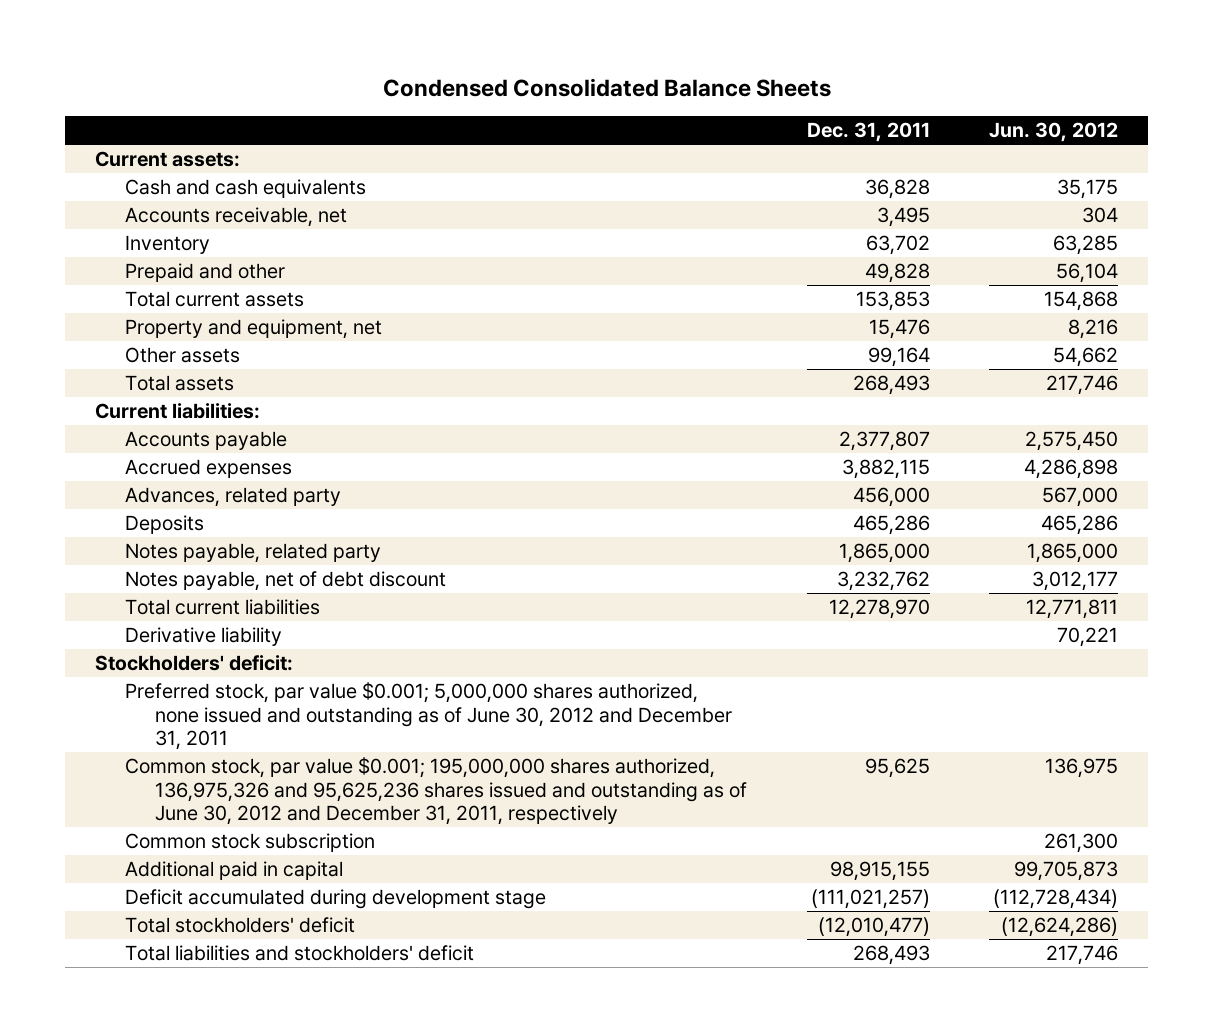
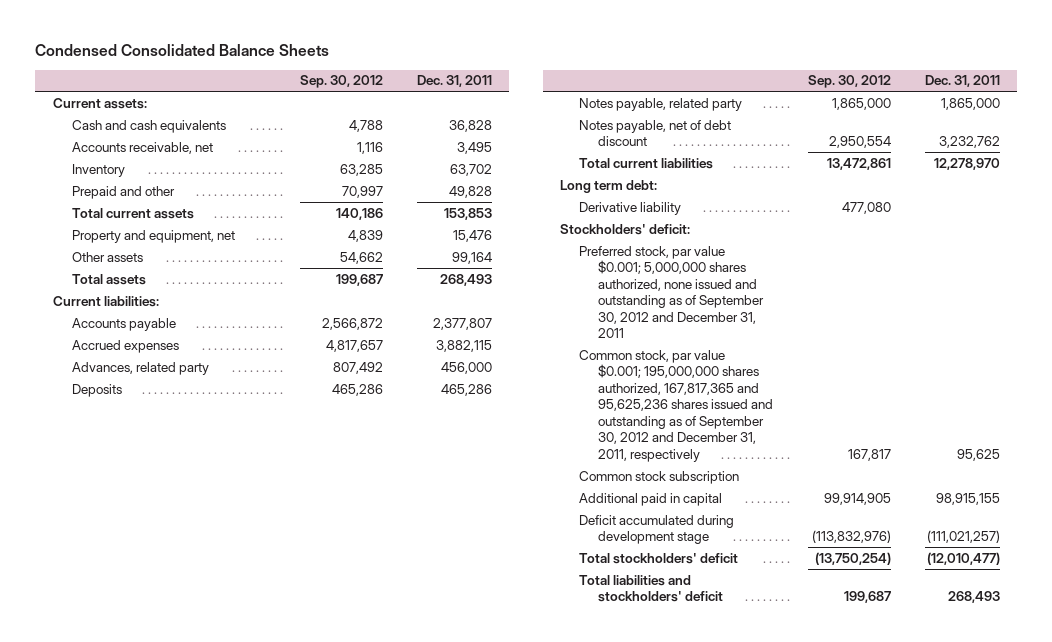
- | Dec. 31, 2011 | Jun. 30, 2012
+ | Sep. 30, 2012 | Dec. 31, 2011
+ Long term debt:
- Preferred stock, par value $0.001; 5,000,000 shares authorized, none issued and outstanding as of June 30, 2012 and December 31, 2011
- Common stock, par value $0.001; 195,000,000 shares authorized, 136,975,326 and 95,625,236 shares issued and outstanding as of June 30, 2012 and December 31, 2011, respectively | 95,625 | 136,975
+ Preferred stock, par value $0.001; 5,000,000 shares authorized, none issued and outstanding as of September 30, 2012 and December 31, 2011
+ Common stock, par value $0.001; 195,000,000 shares authorized, 167,817,365 and 95,625,236 shares issued and outstanding as of September 30, 2012 and December 31, 2011, respectively | 167,817 | 95,625

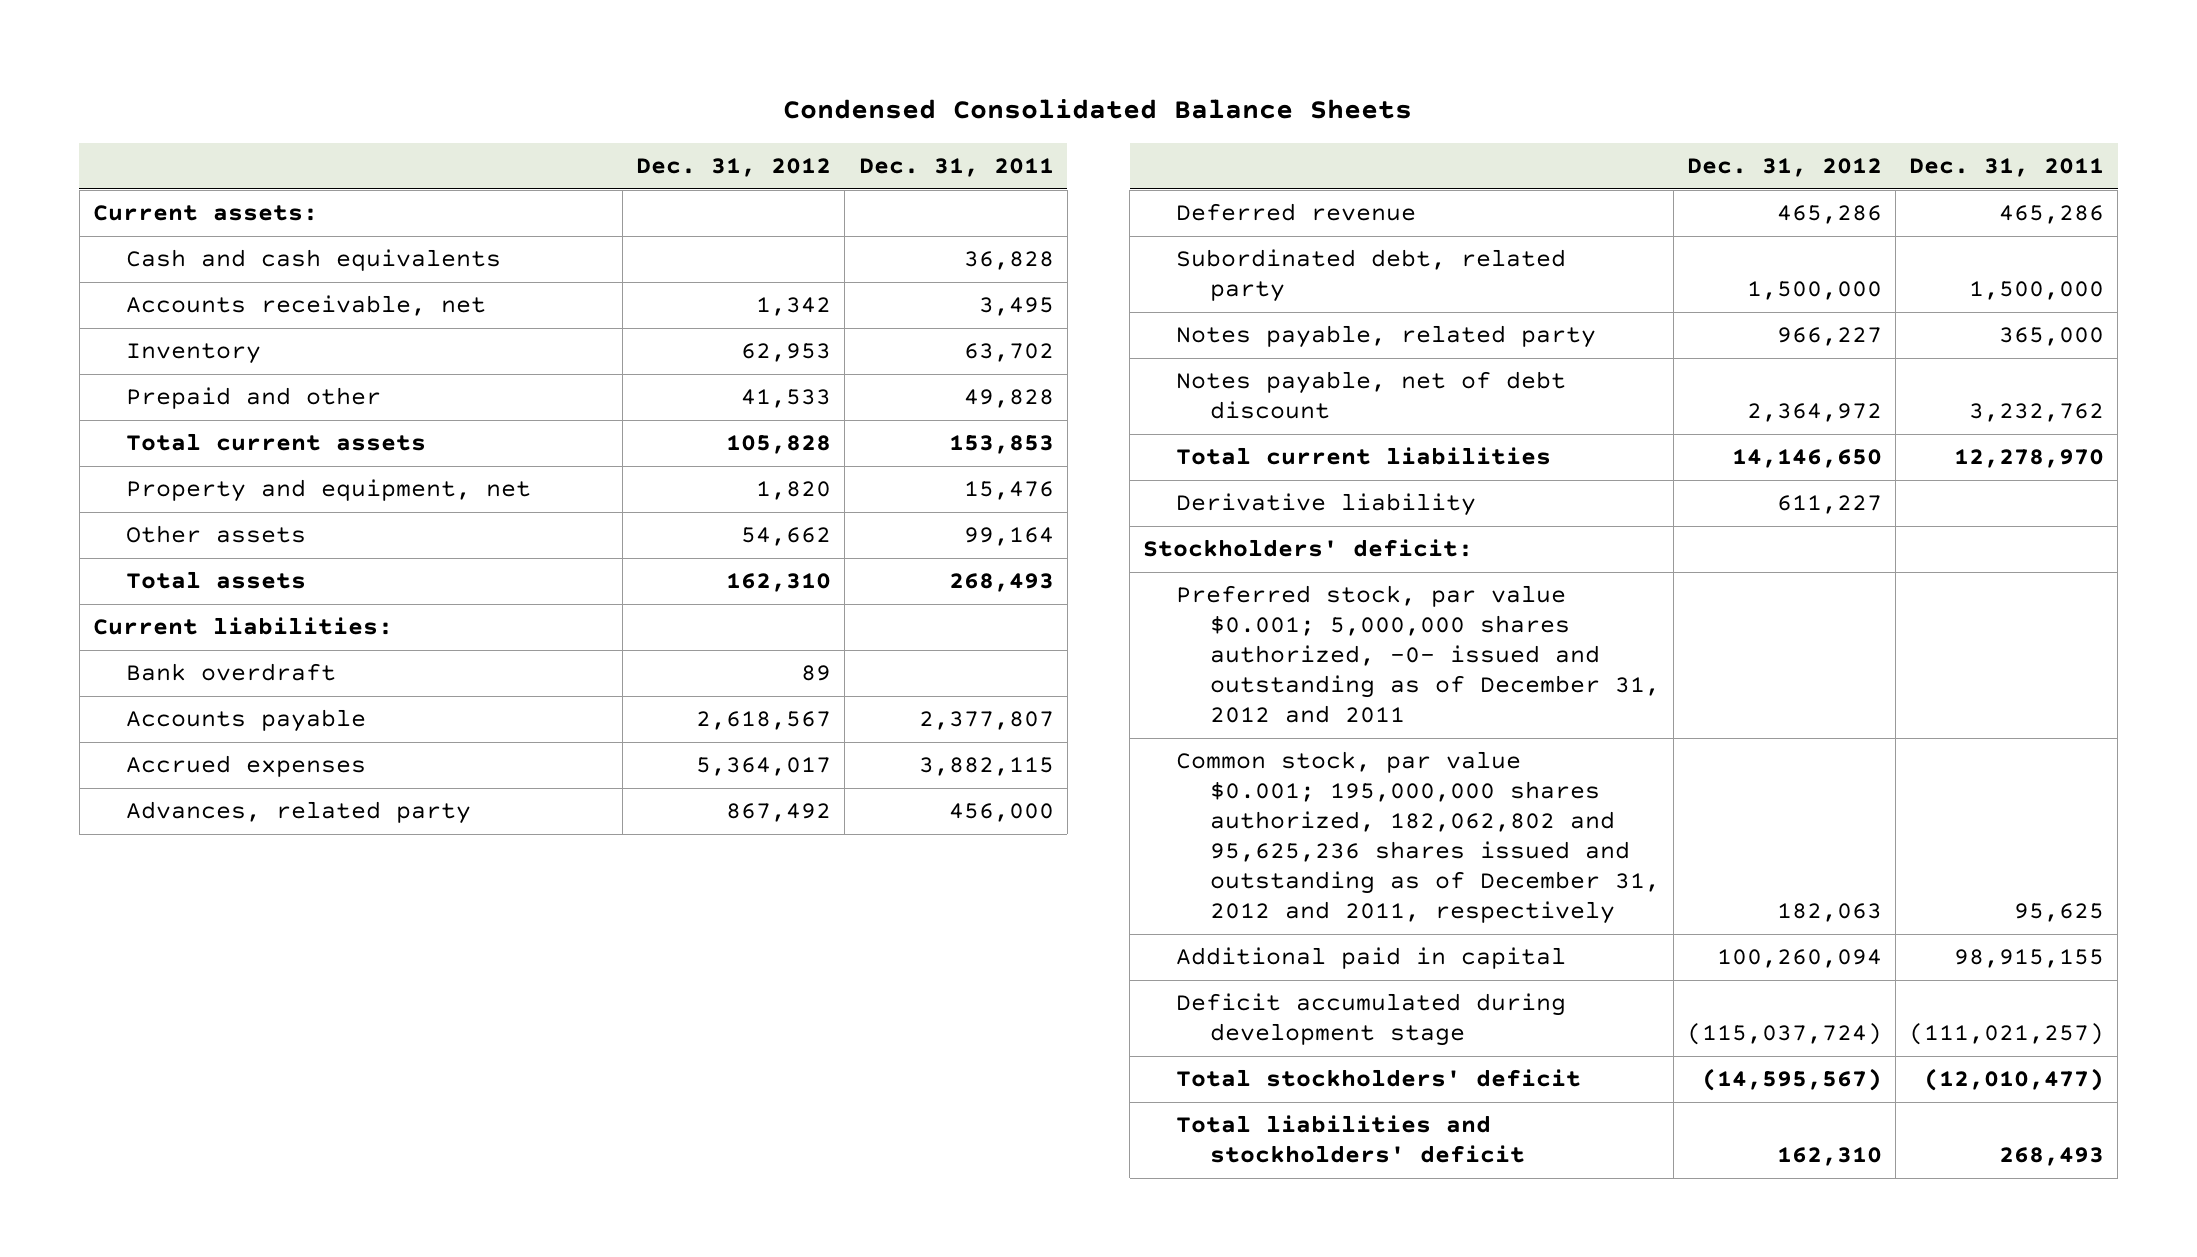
- | Sep. 30, 2012 | Dec. 31, 2011
+ | Dec. 31, 2012 | Dec. 31, 2011
+ Bank overdraft | 89 |
- Deposits | 465,286 | 465,286
- Notes payable, related party | 1,865,000 | 1,865,000
+ Deferred revenue | 465,286 | 465,286
+ Subordinated debt, related party | 1,500,000 | 1,500,000
+ Notes payable, related party | 966,227 | 365,000
- Long term debt:
- Preferred stock, par value $0.001; 5,000,000 shares authorized, none issued and outstanding as of September 30, 2012 and December 31, 2011
- Common stock, par value $0.001; 195,000,000 shares authorized, 167,817,365 and 95,625,236 shares issued and outstanding as of September 30, 2012 and December 31, 2011, respectively | 167,817 | 95,625
- Common stock subscription
+ Preferred stock, par value $0.001; 5,000,000 shares authorized, -0- issued and outstanding as of December 31, 2012 and 2011
+ Common stock, par value $0.001; 195,000,000 shares authorized, 182,062,802 and 95,625,236 shares issued and outstanding as of December 31, 2012 and 2011, respectively | 182,063 | 95,625

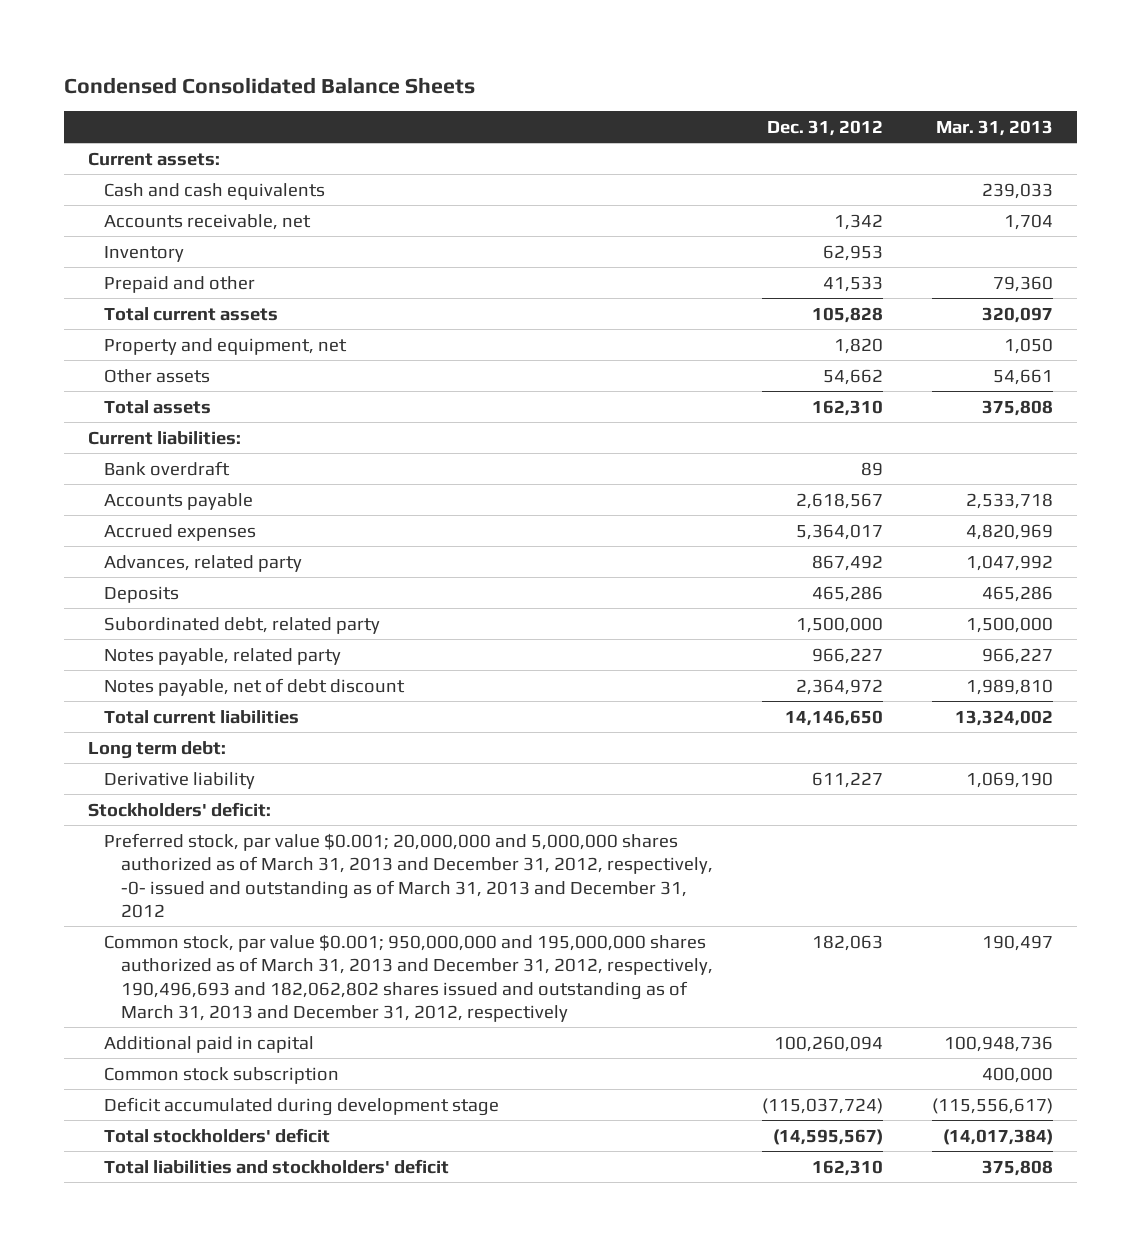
- | Dec. 31, 2012 | Dec. 31, 2011
+ | Dec. 31, 2012 | Mar. 31, 2013
- Deferred revenue | 465,286 | 465,286
+ Deposits | 465,286 | 465,286
+ Long term debt:
- Preferred stock, par value $0.001; 5,000,000 shares authorized, -0- issued and outstanding as of December 31, 2012 and 2011
- Common stock, par value $0.001; 195,000,000 shares authorized, 182,062,802 and 95,625,236 shares issued and outstanding as of December 31, 2012 and 2011, respectively | 182,063 | 95,625
+ Preferred stock, par value $0.001; 20,000,000 and 5,000,000 shares authorized as of March 31, 2013 and December 31, 2012, respectively, -0- issued and outstanding as of March 31, 2013 and December 31, 2012
+ Common stock, par value $0.001; 950,000,000 and 195,000,000 shares authorized as of March 31, 2013 and December 31, 2012, respectively, 190,496,693 and 182,062,802 shares issued and outstanding as of March 31, 2013 and December 31, 2012, respectively | 182,063 | 190,497
+ Common stock subscription | | 400,000

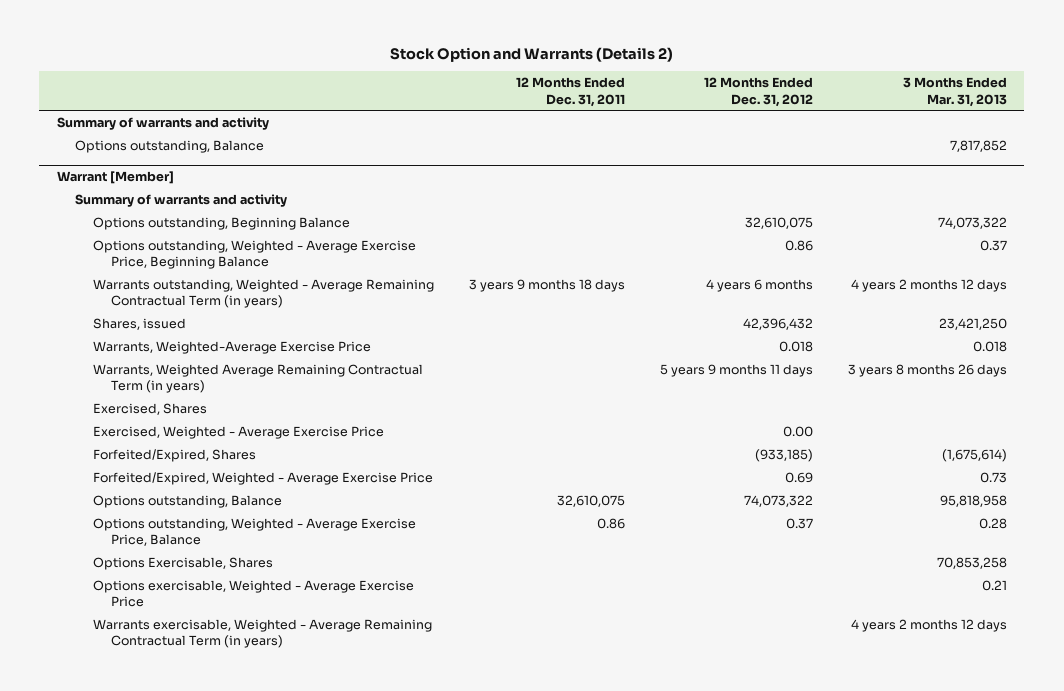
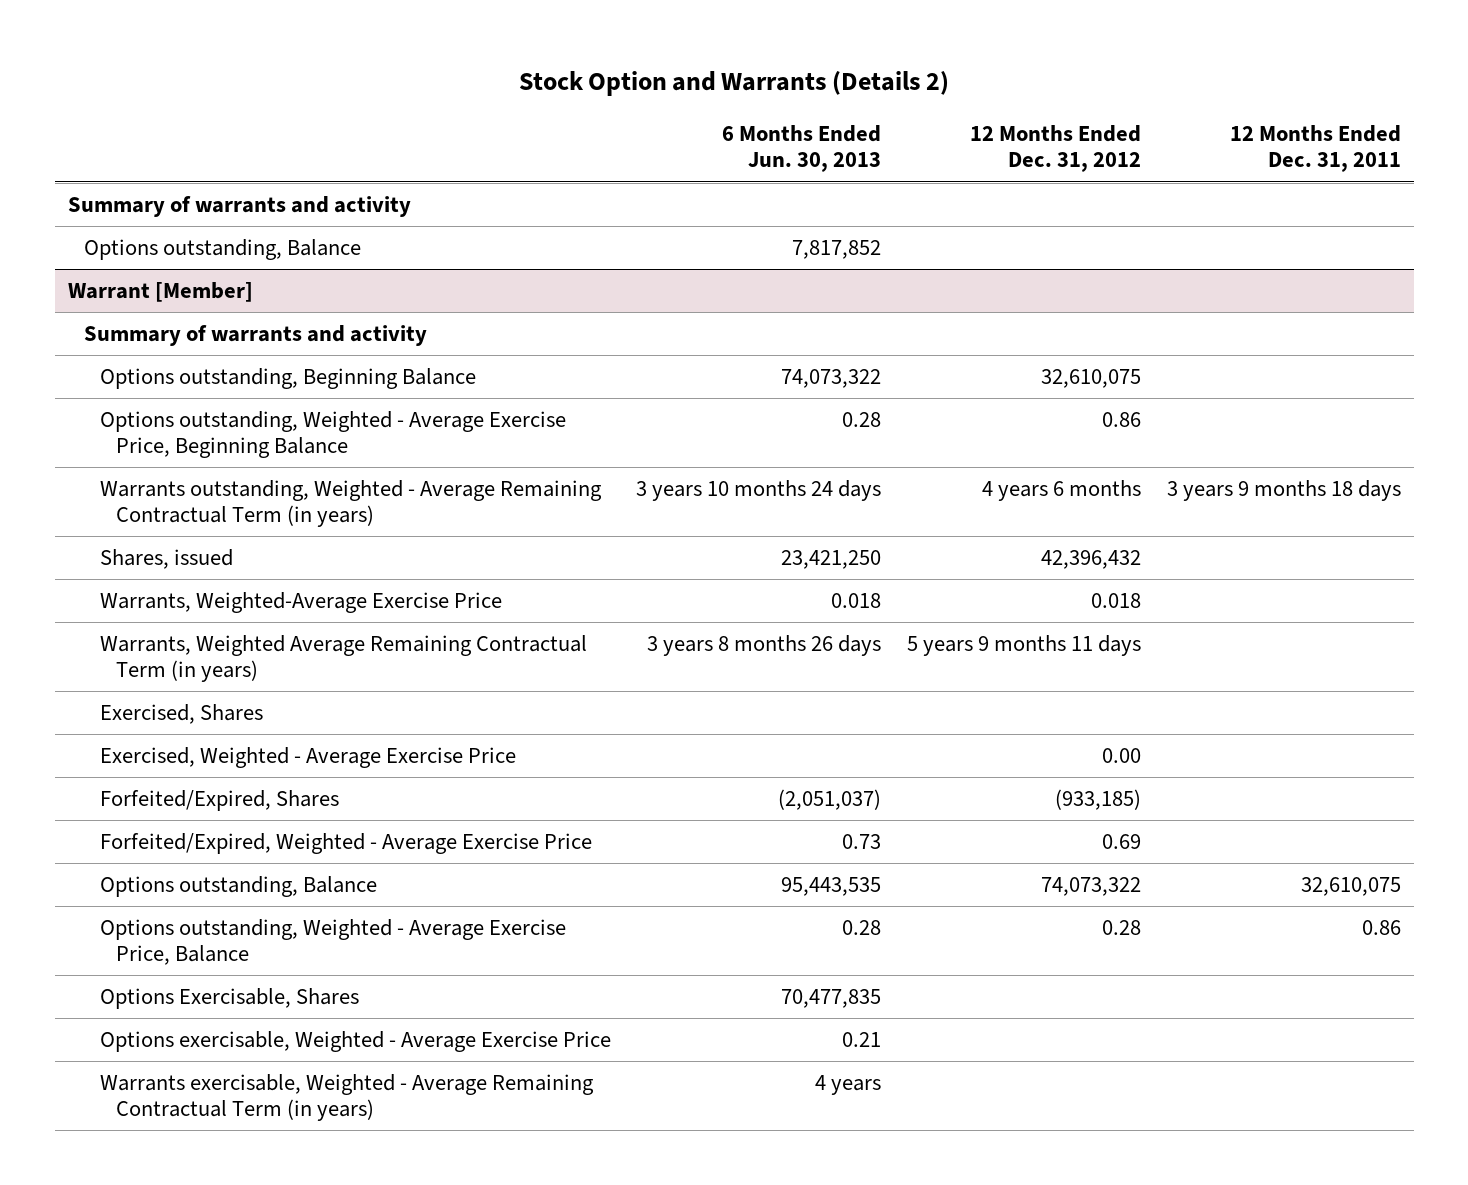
- | 12 Months Ended Dec. 31, 2011 | 12 Months Ended Dec. 31, 2012 | 3 Months Ended Mar. 31, 2013
+ | 6 Months Ended Jun. 30, 2013 | 12 Months Ended Dec. 31, 2012 | 12 Months Ended Dec. 31, 2011
@ Warrant [Member]
- Options outstanding, Weighted - Average Exercise Price, Balance | 0.86 | 0.37 | 0.28
+ Options outstanding, Weighted - Average Exercise Price, Balance | 0.28 | 0.28 | 0.86

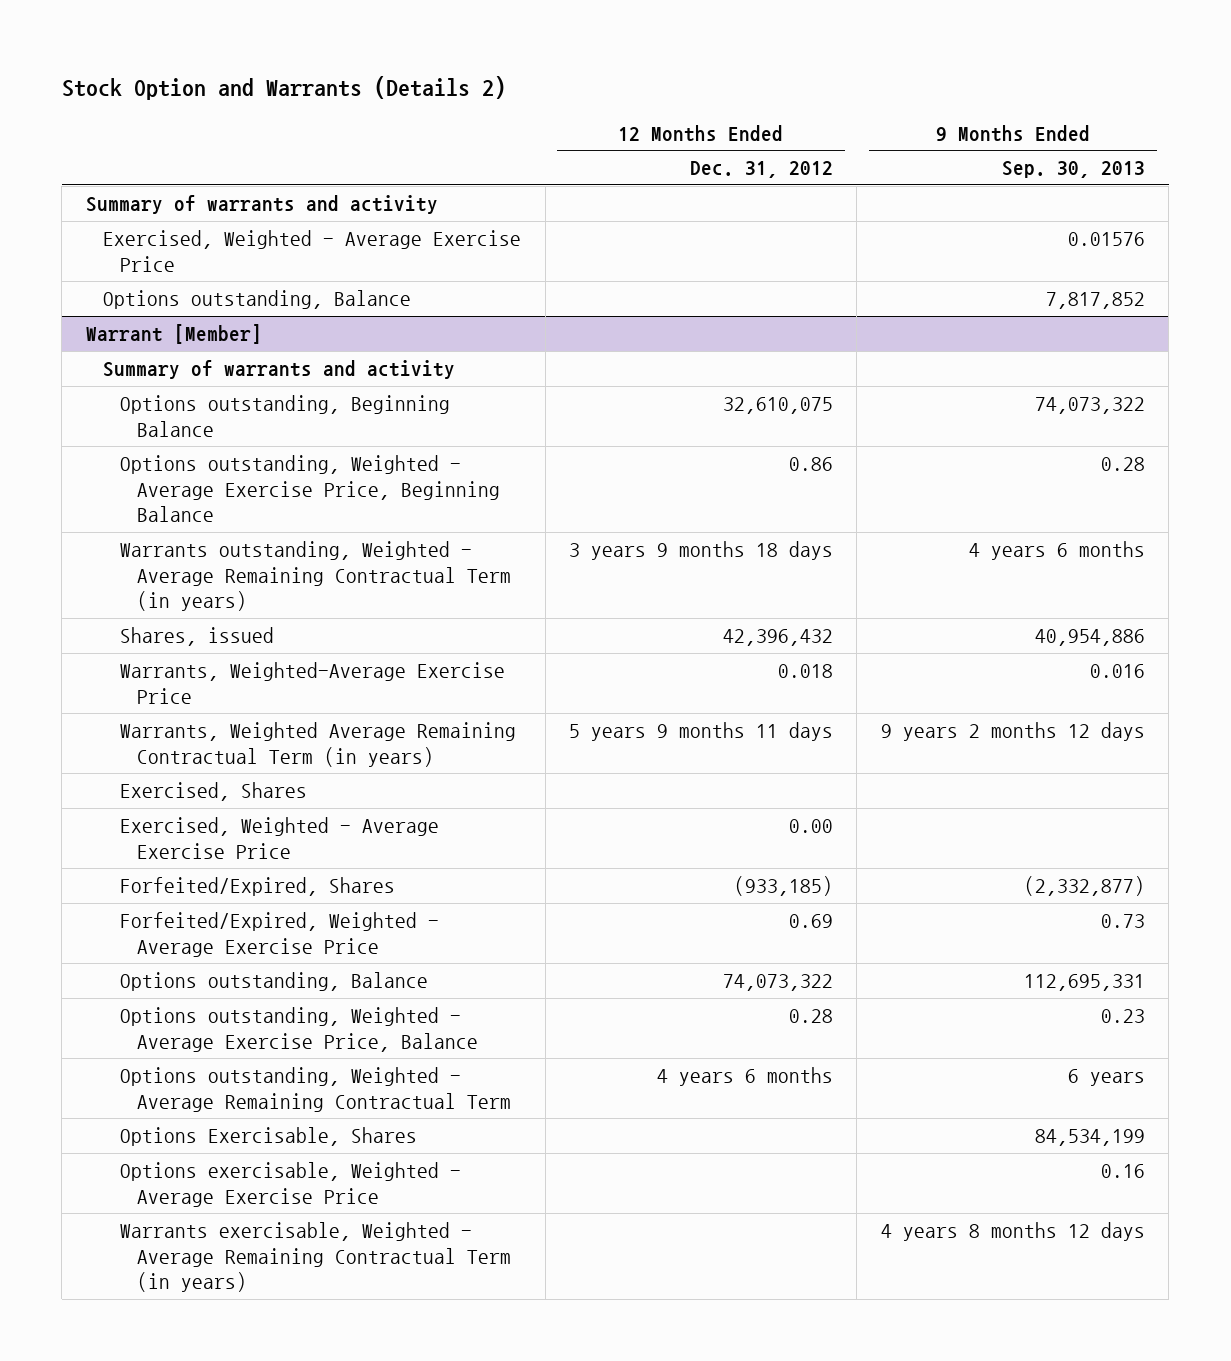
- | 6 Months Ended Jun. 30, 2013 | 12 Months Ended Dec. 31, 2012 | 12 Months Ended Dec. 31, 2011
+ | 12 Months Ended Dec. 31, 2012 | 9 Months Ended Sep. 30, 2013
+ Exercised, Weighted - Average Exercise Price | | 0.01576
@ Warrant [Member]
- Warrants outstanding, Weighted - Average Remaining Contractual Term (in years) | 3 years 10 months 24 days | 4 years 6 months | 3 years 9 months 18 days
+ Warrants outstanding, Weighted - Average Remaining Contractual Term (in years) | 3 years 9 months 18 days | 4 years 6 months
+ Options outstanding, Weighted - Average Remaining Contractual Term | 4 years 6 months | 6 years

